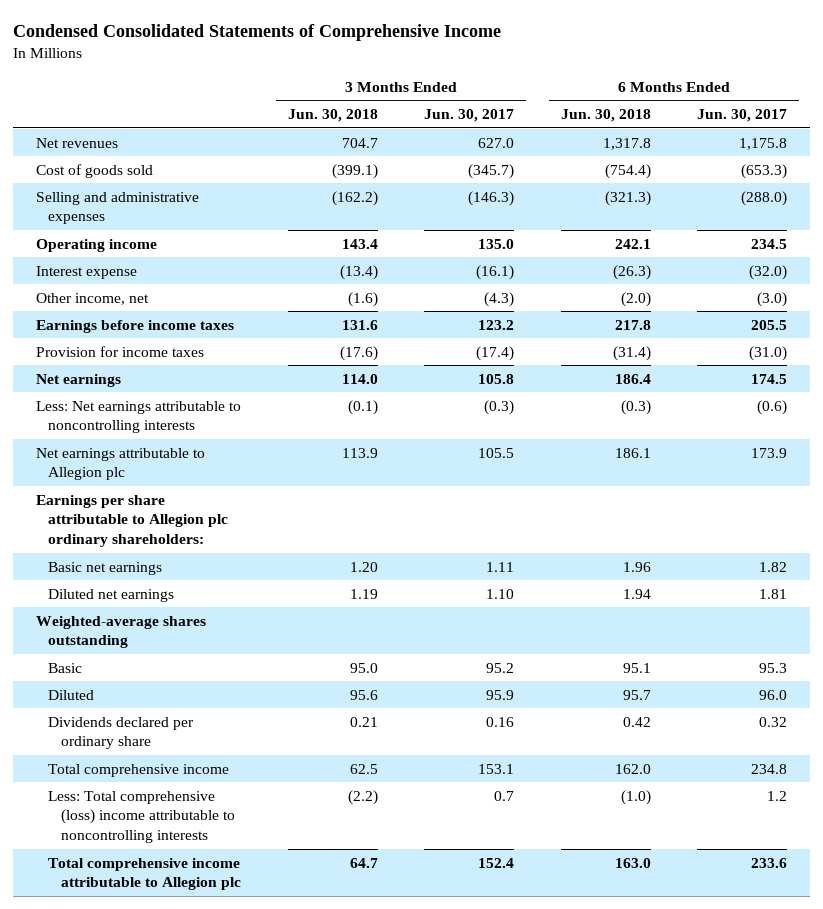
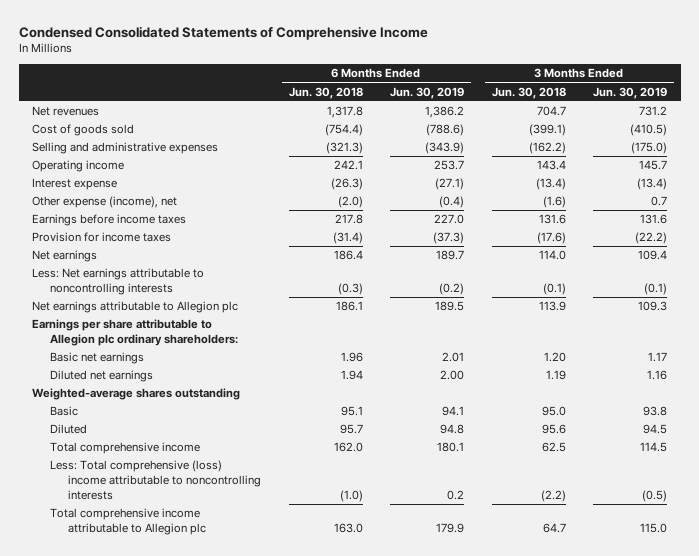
- | 3 Months Ended Jun. 30, 2018 | 3 Months Ended Jun. 30, 2017 | 6 Months Ended Jun. 30, 2018 | 6 Months Ended Jun. 30, 2017
+ | 6 Months Ended Jun. 30, 2018 | 6 Months Ended Jun. 30, 2019 | 3 Months Ended Jun. 30, 2018 | 3 Months Ended Jun. 30, 2019
- Other income, net | (1.6) | (4.3) | (2.0) | (3.0)
+ Other expense (income), net | (2.0) | (0.4) | (1.6) | 0.7
- Dividends declared per ordinary share | 0.21 | 0.16 | 0.42 | 0.32

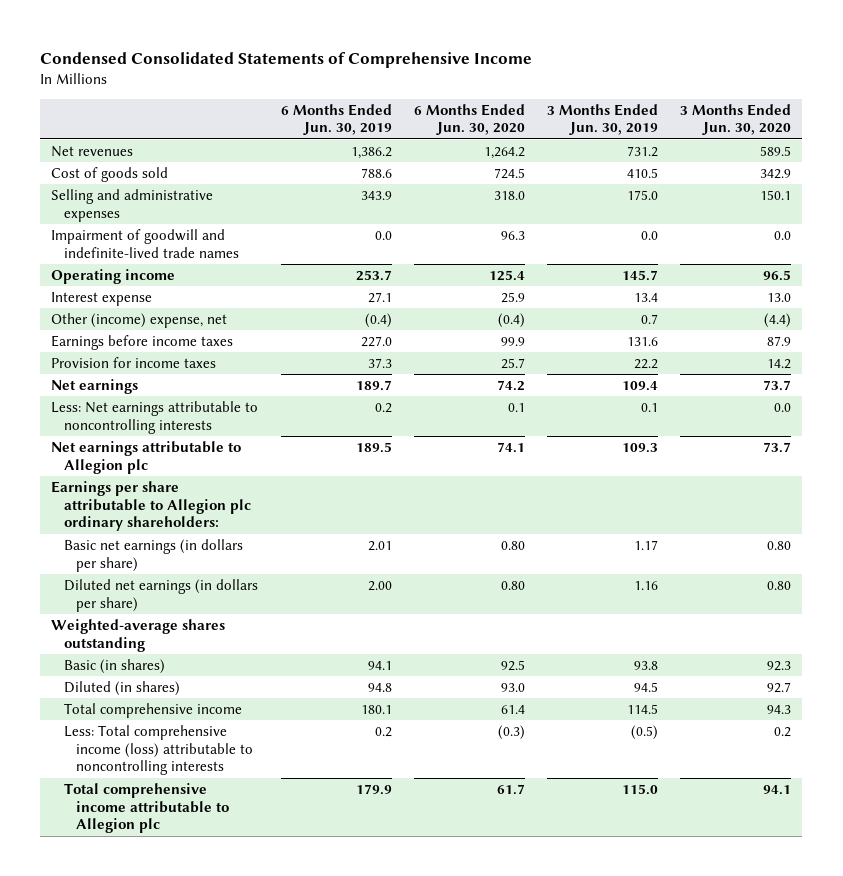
- | 6 Months Ended Jun. 30, 2018 | 6 Months Ended Jun. 30, 2019 | 3 Months Ended Jun. 30, 2018 | 3 Months Ended Jun. 30, 2019
+ | 6 Months Ended Jun. 30, 2019 | 6 Months Ended Jun. 30, 2020 | 3 Months Ended Jun. 30, 2019 | 3 Months Ended Jun. 30, 2020
- Cost of goods sold | (754.4) | (788.6) | (399.1) | (410.5)
- Selling and administrative expenses | (321.3) | (343.9) | (162.2) | (175.0)
+ Cost of goods sold | 788.6 | 724.5 | 410.5 | 342.9
+ Selling and administrative expenses | 343.9 | 318.0 | 175.0 | 150.1
+ Impairment of goodwill and indefinite-lived trade names | 0.0 | 96.3 | 0.0 | 0.0
- Interest expense | (26.3) | (27.1) | (13.4) | (13.4)
- Other expense (income), net | (2.0) | (0.4) | (1.6) | 0.7
+ Interest expense | 27.1 | 25.9 | 13.4 | 13.0
+ Other (income) expense, net | (0.4) | (0.4) | 0.7 | (4.4)
- Provision for income taxes | (31.4) | (37.3) | (17.6) | (22.2)
+ Provision for income taxes | 37.3 | 25.7 | 22.2 | 14.2
- Less: Net earnings attributable to noncontrolling interests | (0.3) | (0.2) | (0.1) | (0.1)
+ Less: Net earnings attributable to noncontrolling interests | 0.2 | 0.1 | 0.1 | 0.0
- Basic net earnings | 1.96 | 2.01 | 1.20 | 1.17
- Diluted net earnings | 1.94 | 2.00 | 1.19 | 1.16
+ Basic net earnings (in dollars per share) | 2.01 | 0.80 | 1.17 | 0.80
+ Diluted net earnings (in dollars per share) | 2.00 | 0.80 | 1.16 | 0.80
- Basic | 95.1 | 94.1 | 95.0 | 93.8
- Diluted | 95.7 | 94.8 | 95.6 | 94.5
+ Basic (in shares) | 94.1 | 92.5 | 93.8 | 92.3
+ Diluted (in shares) | 94.8 | 93.0 | 94.5 | 92.7
- Less: Total comprehensive (loss) income attributable to noncontrolling interests | (1.0) | 0.2 | (2.2) | (0.5)
+ Less: Total comprehensive income (loss) attributable to noncontrolling interests | 0.2 | (0.3) | (0.5) | 0.2

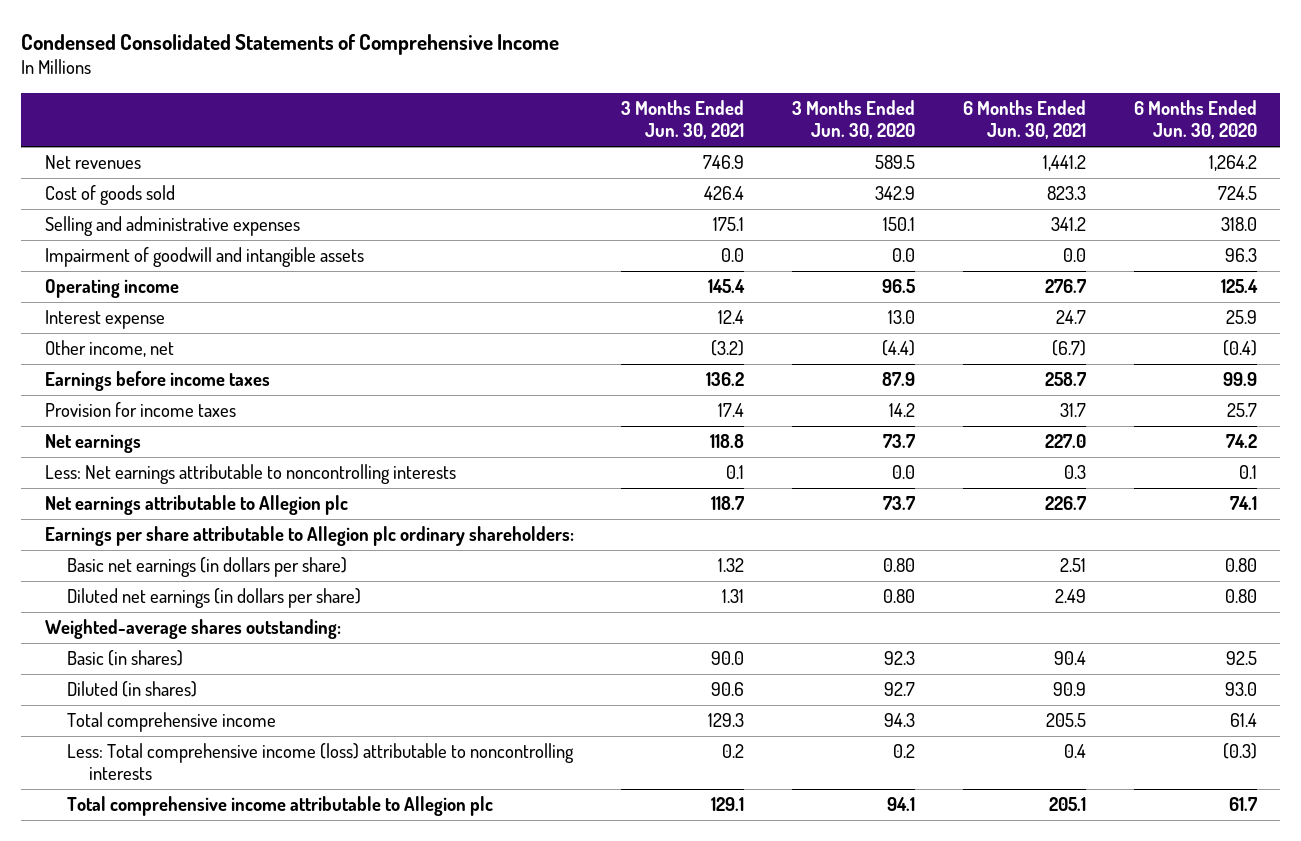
- | 6 Months Ended Jun. 30, 2019 | 6 Months Ended Jun. 30, 2020 | 3 Months Ended Jun. 30, 2019 | 3 Months Ended Jun. 30, 2020
+ | 3 Months Ended Jun. 30, 2021 | 3 Months Ended Jun. 30, 2020 | 6 Months Ended Jun. 30, 2021 | 6 Months Ended Jun. 30, 2020
- Impairment of goodwill and indefinite-lived trade names | 0.0 | 96.3 | 0.0 | 0.0
+ Impairment of goodwill and intangible assets | 0.0 | 0.0 | 0.0 | 96.3
- Other (income) expense, net | (0.4) | (0.4) | 0.7 | (4.4)
+ Other income, net | (3.2) | (4.4) | (6.7) | (0.4)
- Weighted-average shares outstanding
+ Weighted-average shares outstanding:

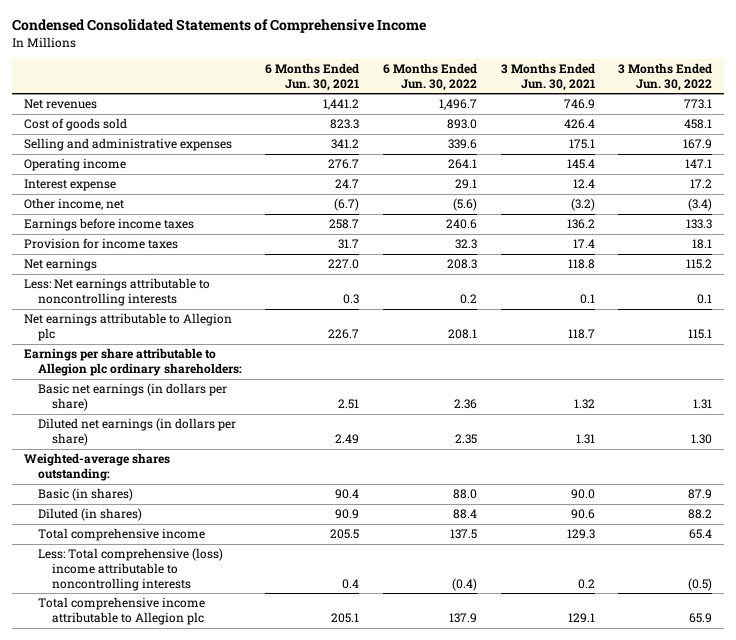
- | 3 Months Ended Jun. 30, 2021 | 3 Months Ended Jun. 30, 2020 | 6 Months Ended Jun. 30, 2021 | 6 Months Ended Jun. 30, 2020
+ | 6 Months Ended Jun. 30, 2021 | 6 Months Ended Jun. 30, 2022 | 3 Months Ended Jun. 30, 2021 | 3 Months Ended Jun. 30, 2022
- Impairment of goodwill and intangible assets | 0.0 | 0.0 | 0.0 | 96.3
- Less: Total comprehensive income (loss) attributable to noncontrolling interests | 0.2 | 0.2 | 0.4 | (0.3)
+ Less: Total comprehensive (loss) income attributable to noncontrolling interests | 0.4 | (0.4) | 0.2 | (0.5)

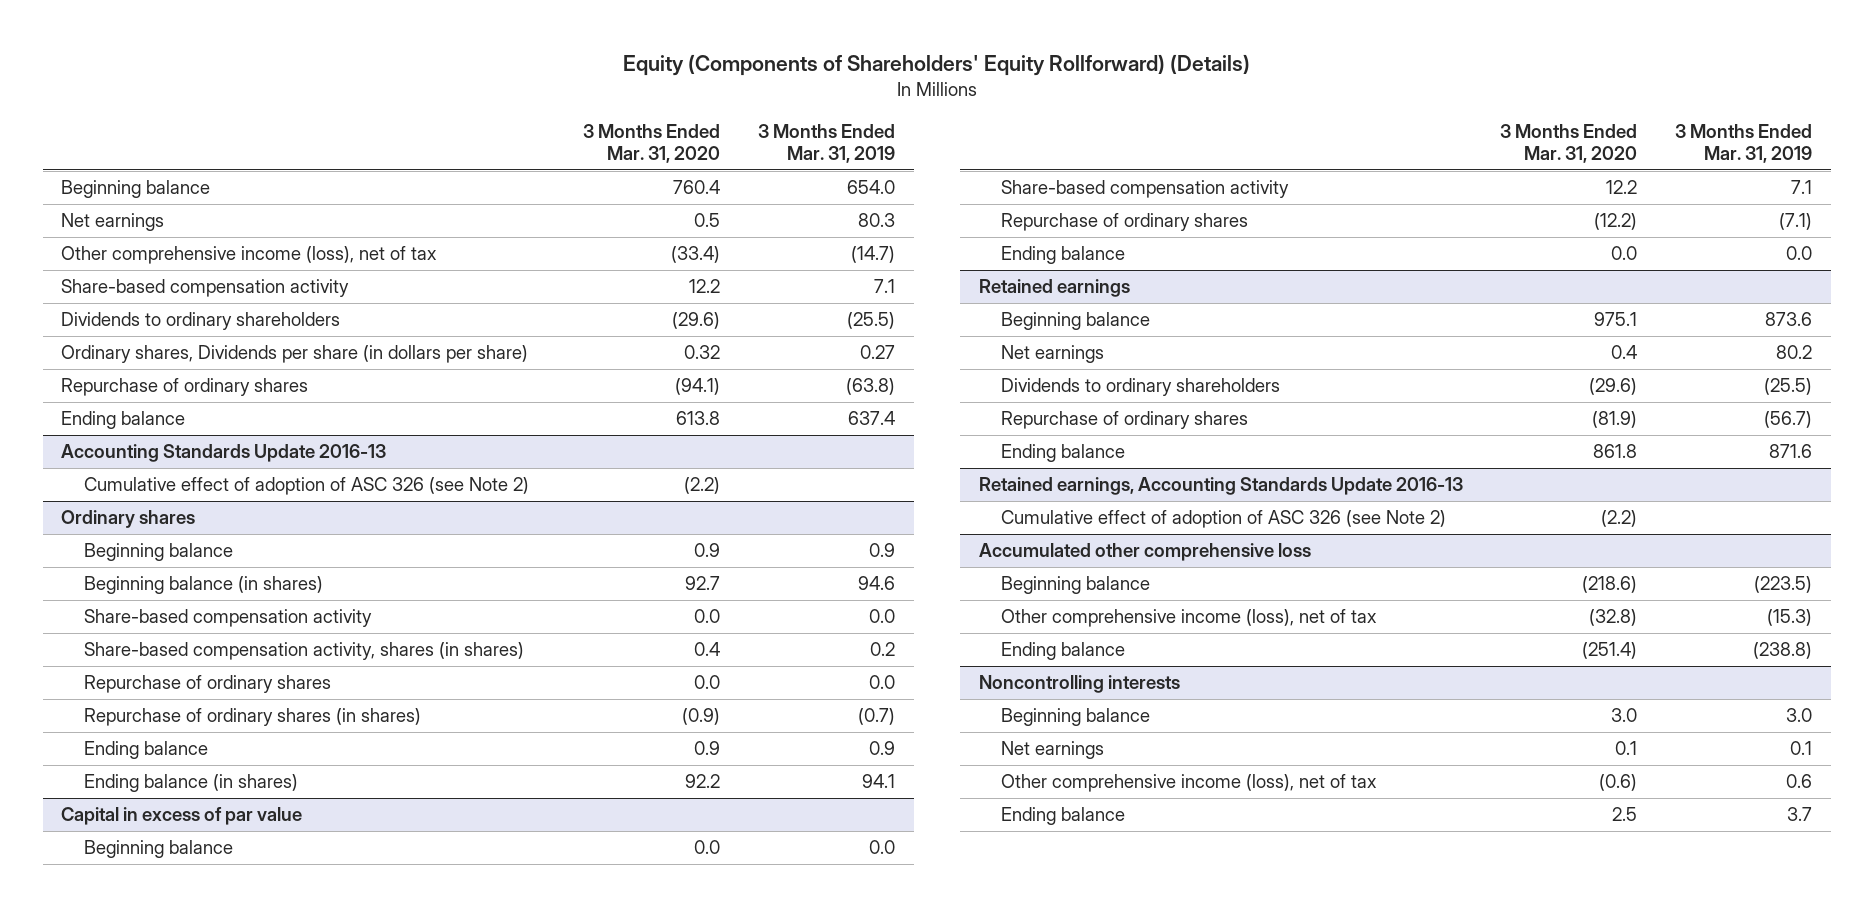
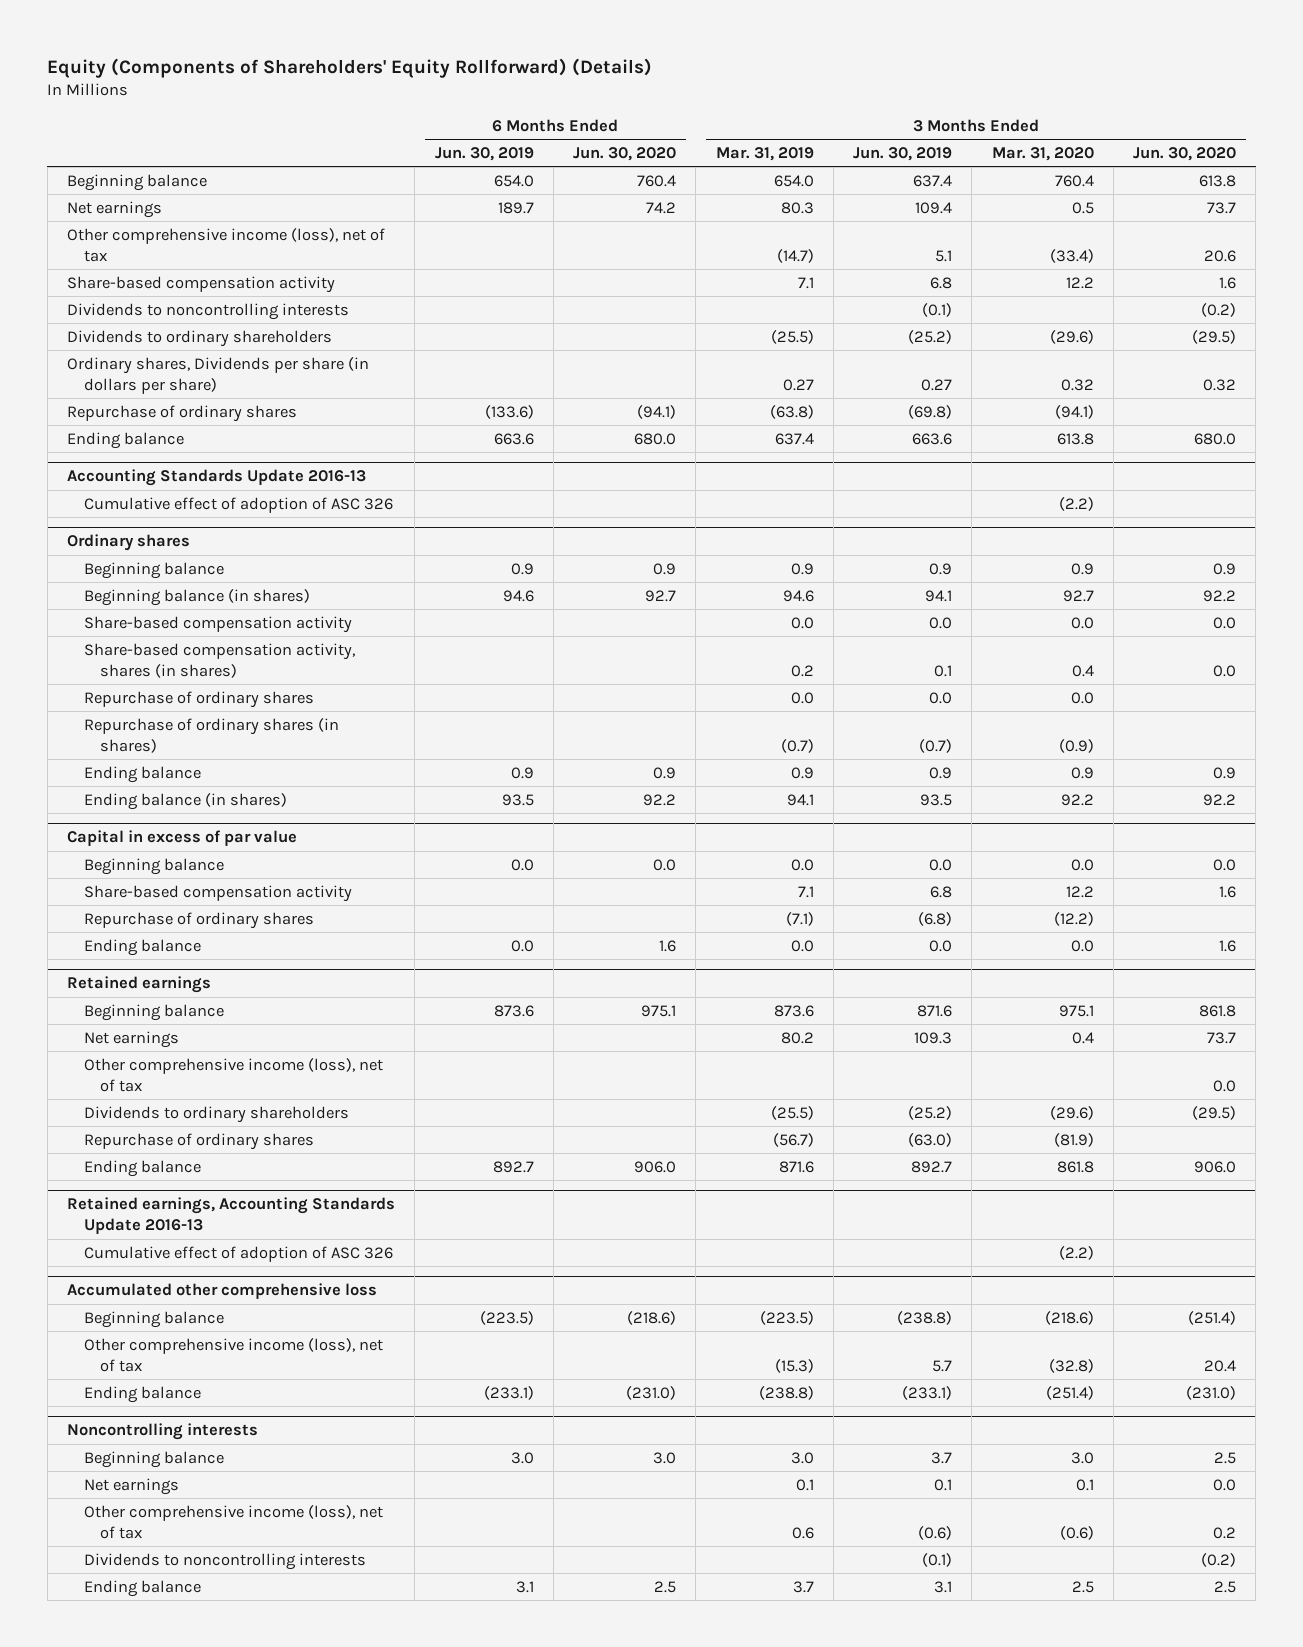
- | 3 Months Ended Mar. 31, 2020 | 3 Months Ended Mar. 31, 2019
+ | 6 Months Ended Jun. 30, 2019 | 6 Months Ended Jun. 30, 2020 | 3 Months Ended Mar. 31, 2019 | 3 Months Ended Jun. 30, 2019 | 3 Months Ended Mar. 31, 2020 | 3 Months Ended Jun. 30, 2020
+ Dividends to noncontrolling interests | | | | (0.1) | | (0.2)
@ Accounting Standards Update 2016-13
- Cumulative effect of adoption of ASC 326 (see Note 2) | (2.2) |
+ Cumulative effect of adoption of ASC 326 | | | | | (2.2) |
@ Retained earnings
+ Other comprehensive income (loss), net of tax | | | | | | 0.0
@ Retained earnings, Accounting Standards Update 2016-13
- Cumulative effect of adoption of ASC 326 (see Note 2) | (2.2) |
+ Cumulative effect of adoption of ASC 326 | | | | | (2.2) |
@ Noncontrolling interests
+ Dividends to noncontrolling interests | | | | (0.1) | | (0.2)

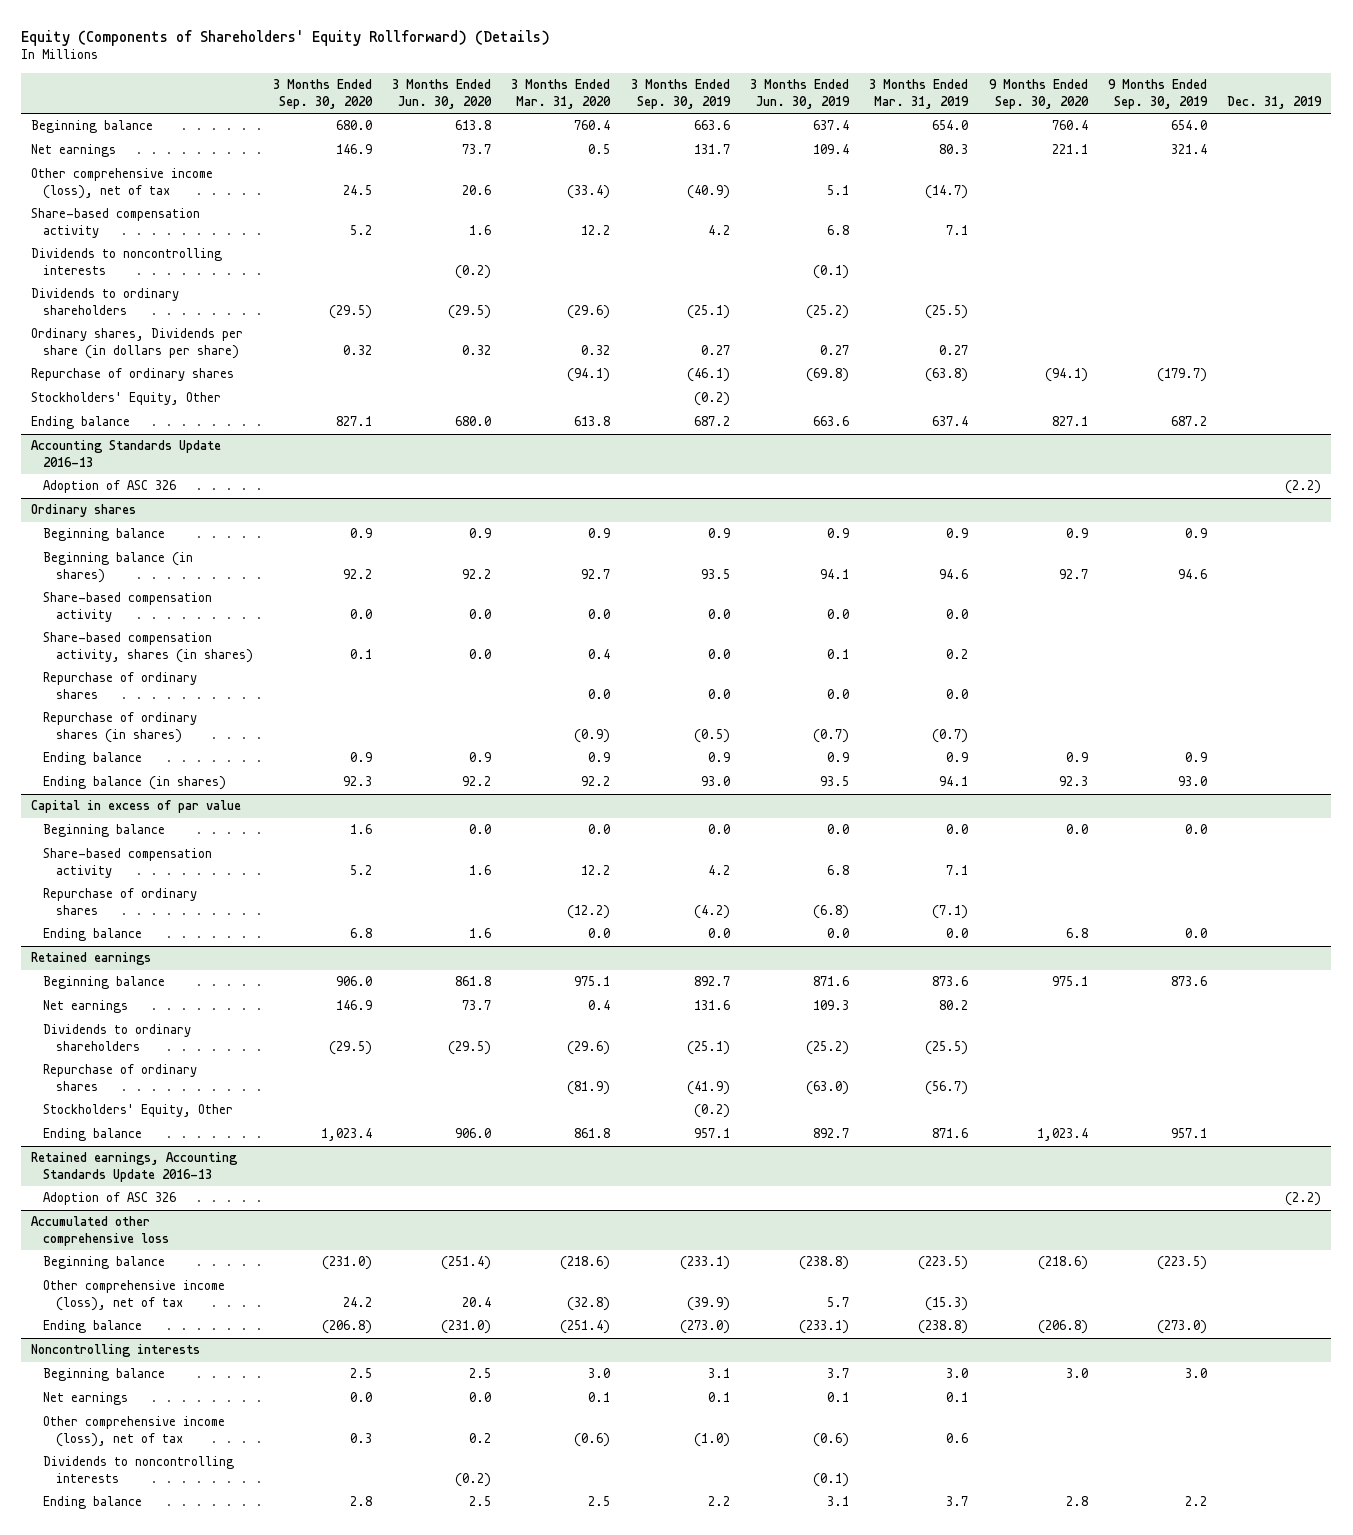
- | 6 Months Ended Jun. 30, 2019 | 6 Months Ended Jun. 30, 2020 | 3 Months Ended Mar. 31, 2019 | 3 Months Ended Jun. 30, 2019 | 3 Months Ended Mar. 31, 2020 | 3 Months Ended Jun. 30, 2020
+ | 3 Months Ended Sep. 30, 2020 | 3 Months Ended Jun. 30, 2020 | 3 Months Ended Mar. 31, 2020 | 3 Months Ended Sep. 30, 2019 | 3 Months Ended Jun. 30, 2019 | 3 Months Ended Mar. 31, 2019 | 9 Months Ended Sep. 30, 2020 | 9 Months Ended Sep. 30, 2019 | Dec. 31, 2019
+ Stockholders' Equity, Other | | | | (0.2) | | | | |
@ Accounting Standards Update 2016-13
- Cumulative effect of adoption of ASC 326 | | | | | (2.2) |
+ Adoption of ASC 326 | | | | | | | | | (2.2)
@ Retained earnings
- Other comprehensive income (loss), net of tax | | | | | | 0.0
+ Stockholders' Equity, Other | | | | (0.2) | | | | |
@ Retained earnings, Accounting Standards Update 2016-13
- Cumulative effect of adoption of ASC 326 | | | | | (2.2) |
+ Adoption of ASC 326 | | | | | | | | | (2.2)

